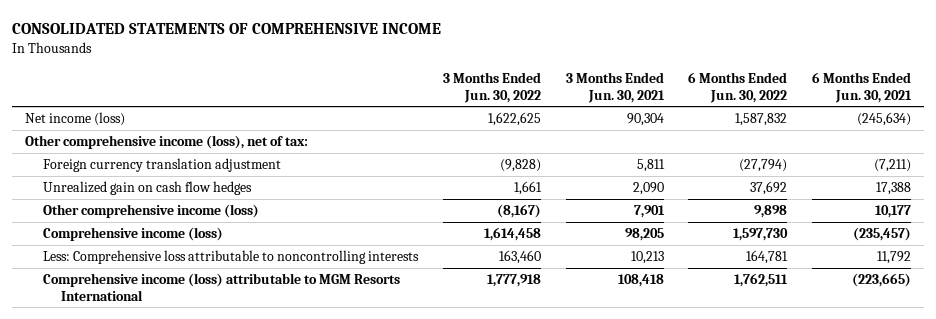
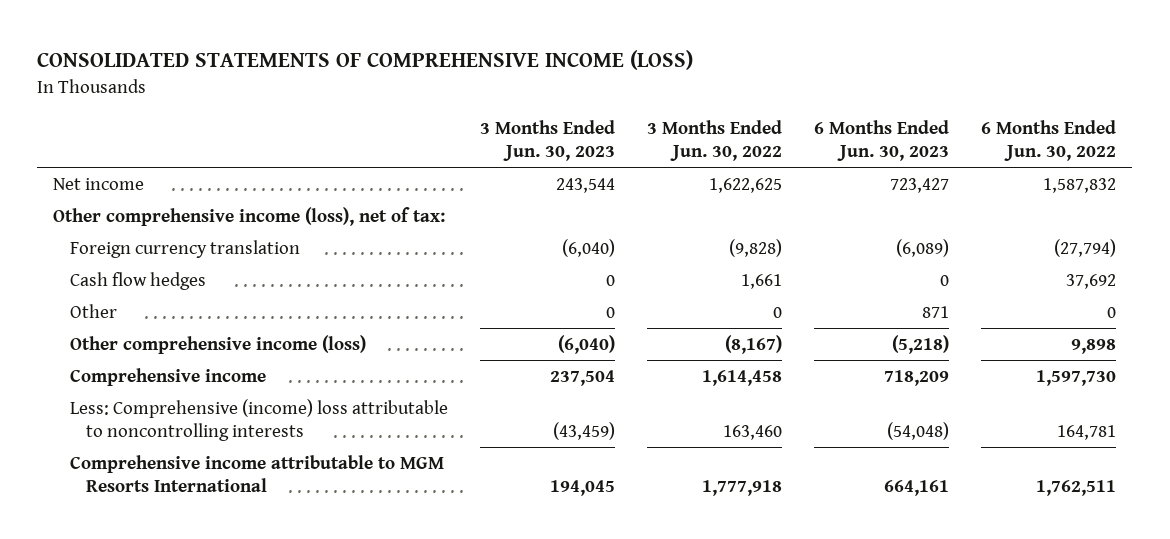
- CONSOLIDATED STATEMENTS OF COMPREHENSIVE INCOME
+ CONSOLIDATED STATEMENTS OF COMPREHENSIVE INCOME (LOSS)
- | 3 Months Ended Jun. 30, 2022 | 3 Months Ended Jun. 30, 2021 | 6 Months Ended Jun. 30, 2022 | 6 Months Ended Jun. 30, 2021
+ | 3 Months Ended Jun. 30, 2023 | 3 Months Ended Jun. 30, 2022 | 6 Months Ended Jun. 30, 2023 | 6 Months Ended Jun. 30, 2022
- Net income (loss) | 1,622,625 | 90,304 | 1,587,832 | (245,634)
+ Net income | 243,544 | 1,622,625 | 723,427 | 1,587,832
- Foreign currency translation adjustment | (9,828) | 5,811 | (27,794) | (7,211)
- Unrealized gain on cash flow hedges | 1,661 | 2,090 | 37,692 | 17,388
+ Foreign currency translation | (6,040) | (9,828) | (6,089) | (27,794)
+ Cash flow hedges | 0 | 1,661 | 0 | 37,692
+ Other | 0 | 0 | 871 | 0
- Comprehensive income (loss) | 1,614,458 | 98,205 | 1,597,730 | (235,457)
- Less: Comprehensive loss attributable to noncontrolling interests | 163,460 | 10,213 | 164,781 | 11,792
- Comprehensive income (loss) attributable to MGM Resorts International | 1,777,918 | 108,418 | 1,762,511 | (223,665)
+ Comprehensive income | 237,504 | 1,614,458 | 718,209 | 1,597,730
+ Less: Comprehensive (income) loss attributable to noncontrolling interests | (43,459) | 163,460 | (54,048) | 164,781
+ Comprehensive income attributable to MGM Resorts International | 194,045 | 1,777,918 | 664,161 | 1,762,511

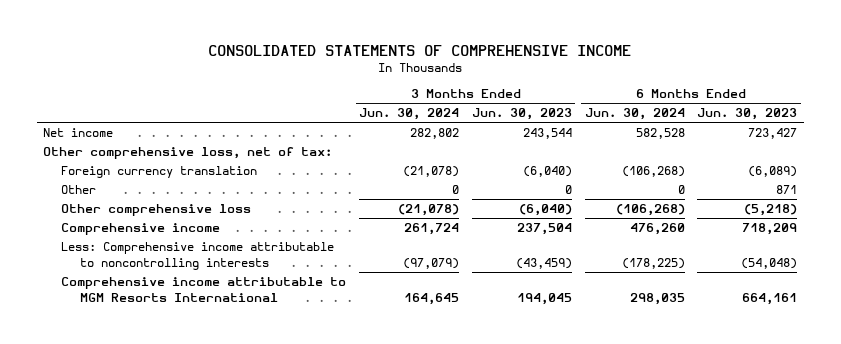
- CONSOLIDATED STATEMENTS OF COMPREHENSIVE INCOME (LOSS)
+ CONSOLIDATED STATEMENTS OF COMPREHENSIVE INCOME
- | 3 Months Ended Jun. 30, 2023 | 3 Months Ended Jun. 30, 2022 | 6 Months Ended Jun. 30, 2023 | 6 Months Ended Jun. 30, 2022
+ | 3 Months Ended Jun. 30, 2024 | 3 Months Ended Jun. 30, 2023 | 6 Months Ended Jun. 30, 2024 | 6 Months Ended Jun. 30, 2023
- Other comprehensive income (loss), net of tax:
+ Other comprehensive loss, net of tax:
- Cash flow hedges | 0 | 1,661 | 0 | 37,692
- Other comprehensive income (loss) | (6,040) | (8,167) | (5,218) | 9,898
+ Other comprehensive loss | (21,078) | (6,040) | (106,268) | (5,218)
- Less: Comprehensive (income) loss attributable to noncontrolling interests | (43,459) | 163,460 | (54,048) | 164,781
+ Less: Comprehensive income attributable to noncontrolling interests | (97,079) | (43,459) | (178,225) | (54,048)

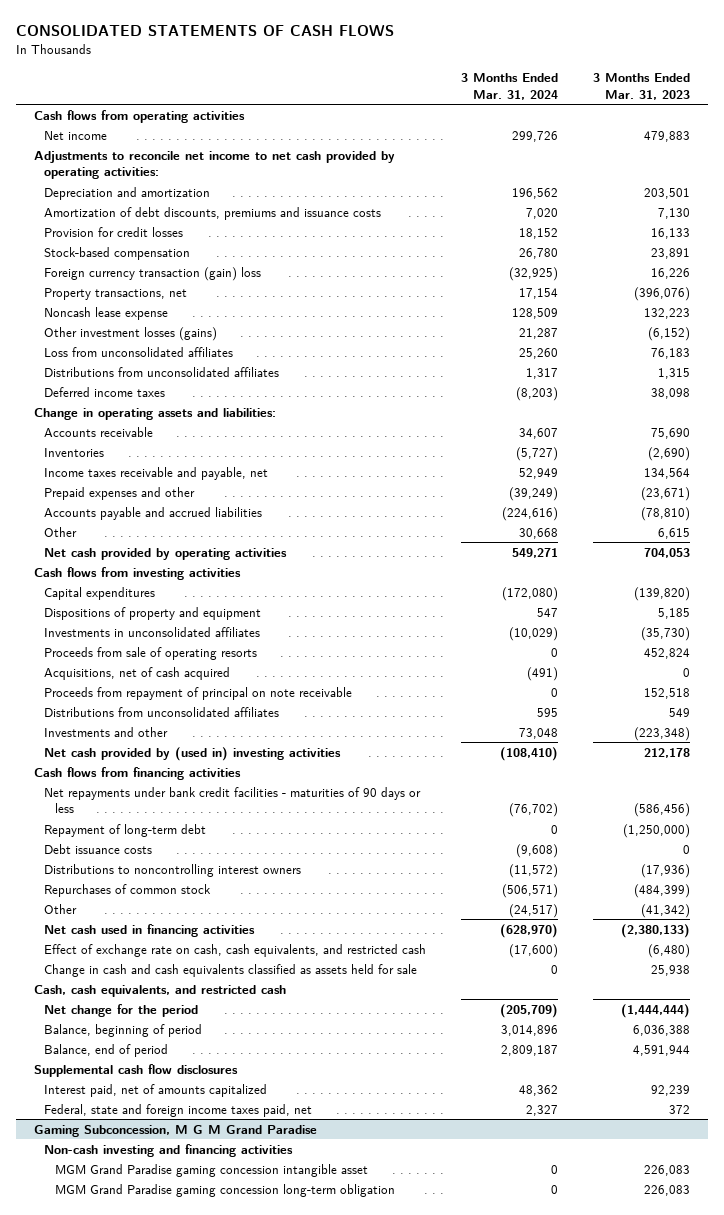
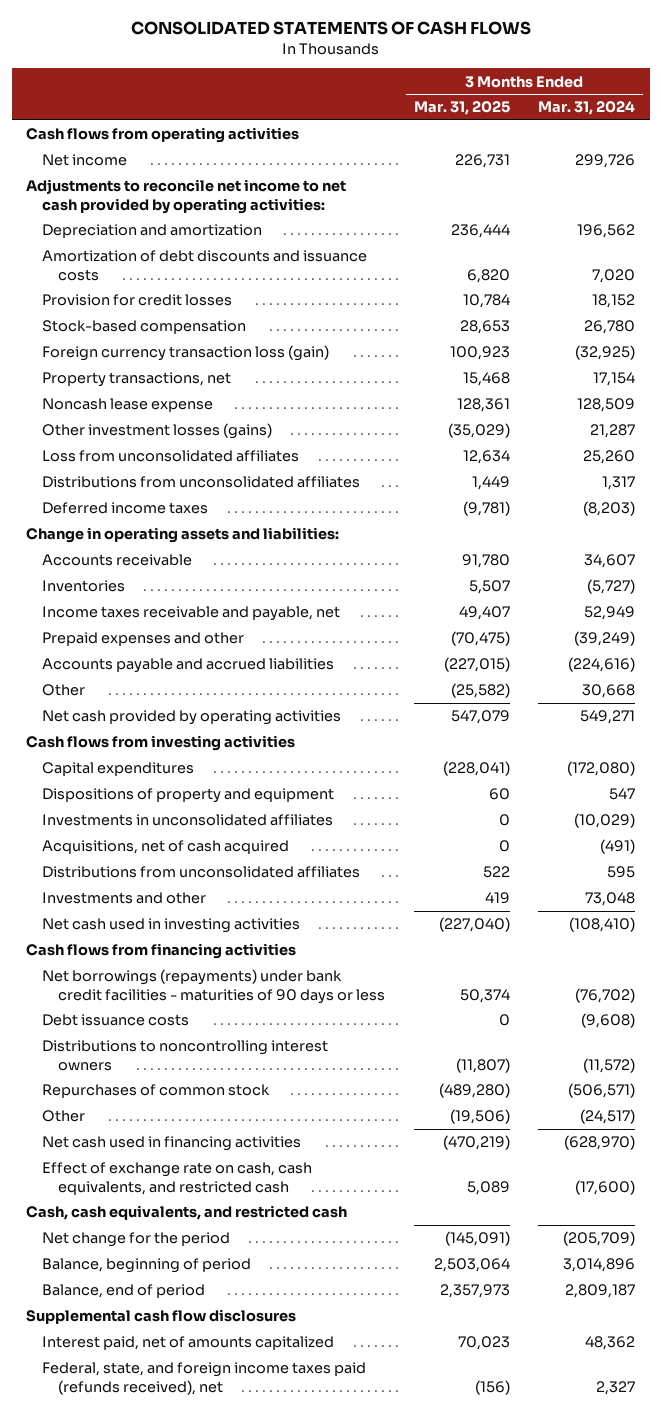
- | 3 Months Ended Mar. 31, 2024 | 3 Months Ended Mar. 31, 2023
+ | 3 Months Ended Mar. 31, 2025 | 3 Months Ended Mar. 31, 2024
- Amortization of debt discounts, premiums and issuance costs | 7,020 | 7,130
+ Amortization of debt discounts and issuance costs | 6,820 | 7,020
- Foreign currency transaction (gain) loss | (32,925) | 16,226
+ Foreign currency transaction loss (gain) | 100,923 | (32,925)
- Proceeds from sale of operating resorts | 0 | 452,824
- Proceeds from repayment of principal on note receivable | 0 | 152,518
- Net cash provided by (used in) investing activities | (108,410) | 212,178
+ Net cash used in investing activities | (227,040) | (108,410)
- Net repayments under bank credit facilities - maturities of 90 days or less | (76,702) | (586,456)
- Repayment of long-term debt | 0 | (1,250,000)
+ Net borrowings (repayments) under bank credit facilities - maturities of 90 days or less | 50,374 | (76,702)
- Change in cash and cash equivalents classified as assets held for sale | 0 | 25,938
- Federal, state and foreign income taxes paid, net | 2,327 | 372
- Gaming Subconcession, M G M Grand Paradise
- Non-cash investing and financing activities
- MGM Grand Paradise gaming concession intangible asset | 0 | 226,083
- MGM Grand Paradise gaming concession long-term obligation | 0 | 226,083
+ Federal, state, and foreign income taxes paid (refunds received), net | (156) | 2,327

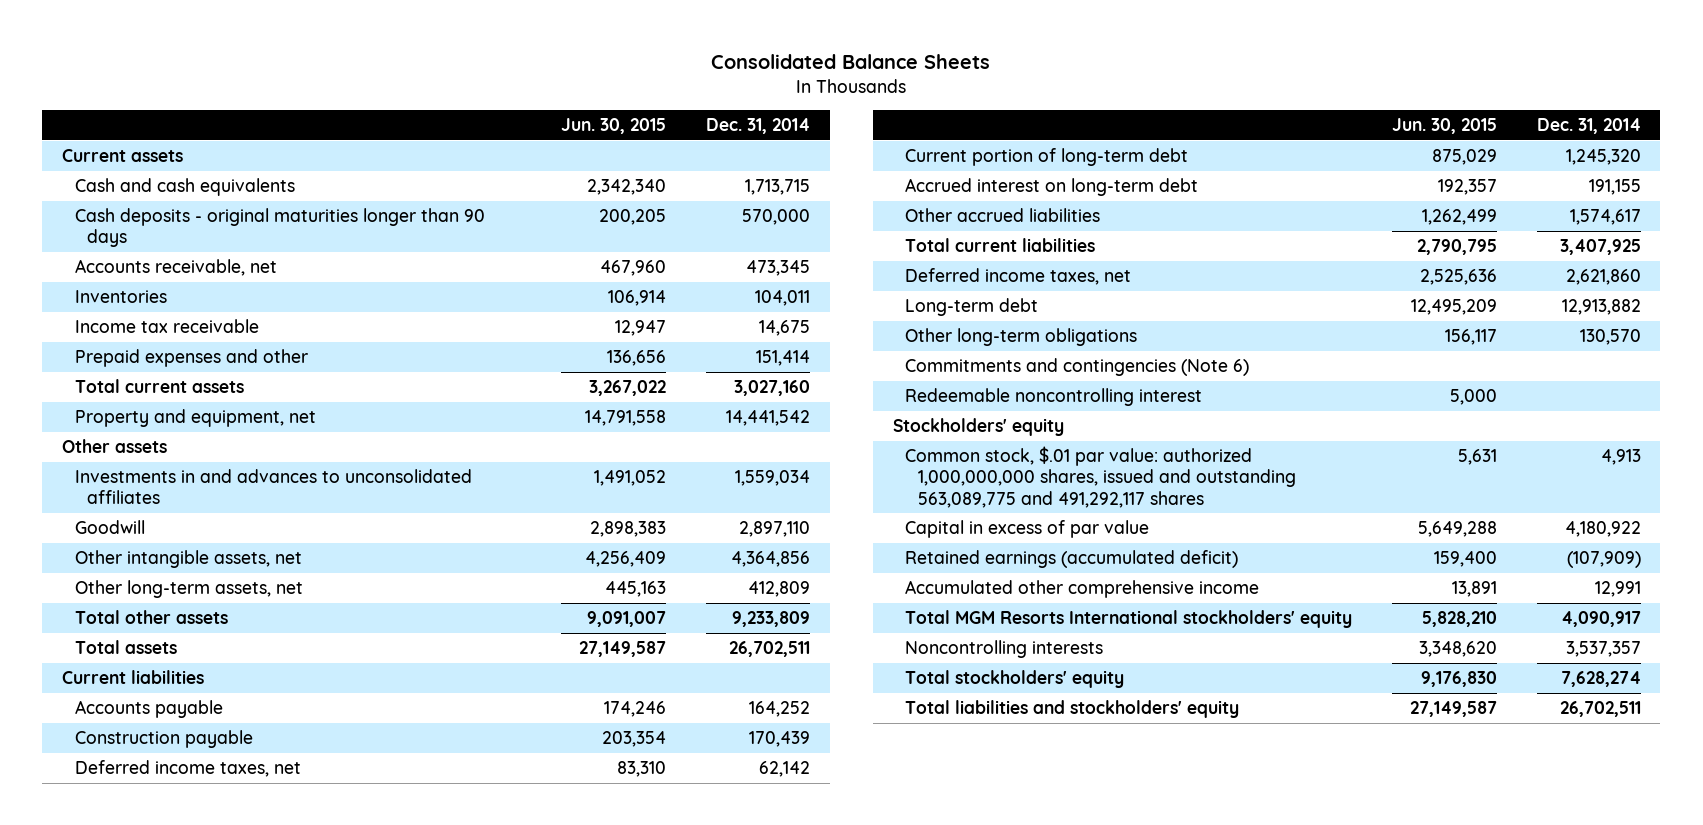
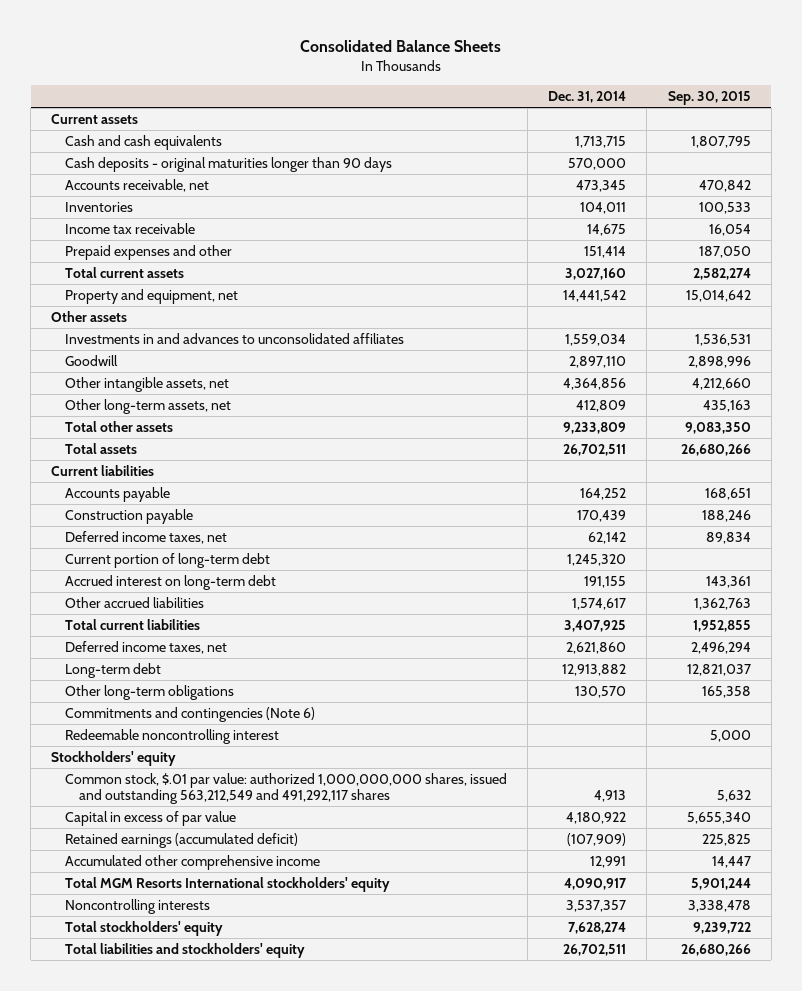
- | Jun. 30, 2015 | Dec. 31, 2014
+ | Dec. 31, 2014 | Sep. 30, 2015
- Common stock, $.01 par value: authorized 1,000,000,000 shares, issued and outstanding 563,089,775 and 491,292,117 shares | 5,631 | 4,913
+ Common stock, $.01 par value: authorized 1,000,000,000 shares, issued and outstanding 563,212,549 and 491,292,117 shares | 4,913 | 5,632

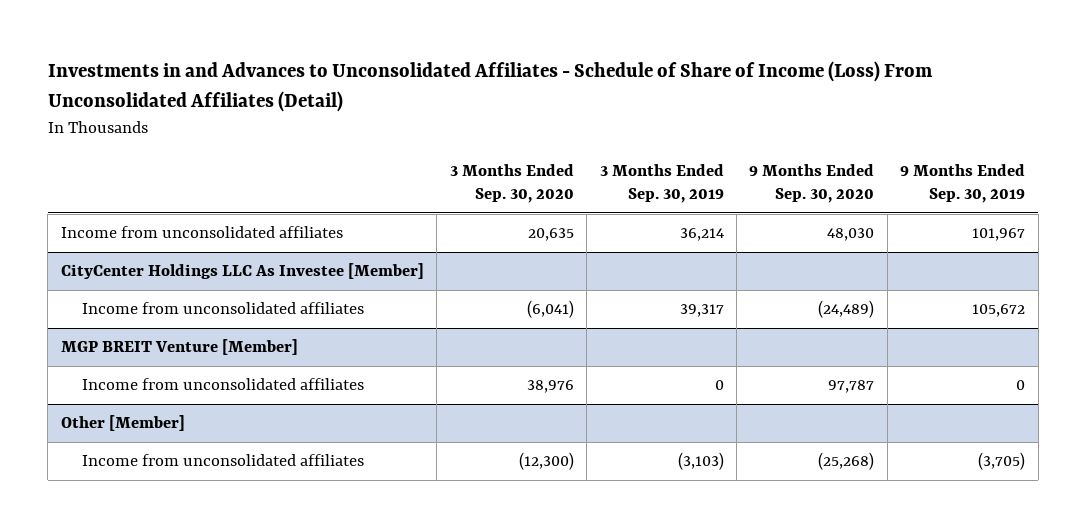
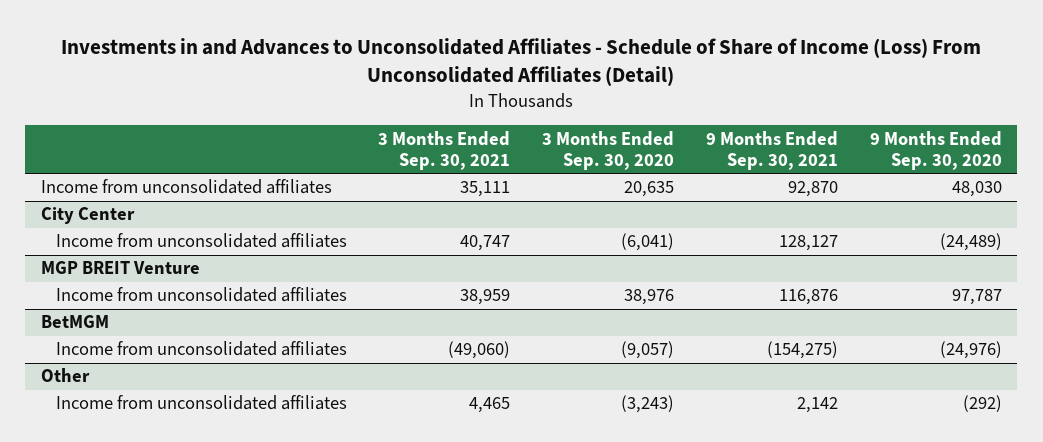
- | 3 Months Ended Sep. 30, 2020 | 3 Months Ended Sep. 30, 2019 | 9 Months Ended Sep. 30, 2020 | 9 Months Ended Sep. 30, 2019
+ | 3 Months Ended Sep. 30, 2021 | 3 Months Ended Sep. 30, 2020 | 9 Months Ended Sep. 30, 2021 | 9 Months Ended Sep. 30, 2020
- CityCenter Holdings LLC As Investee [Member]
+ City Center
- MGP BREIT Venture [Member]
+ MGP BREIT Venture
- Other [Member]
- Income from unconsolidated affiliates | (12,300) | (3,103) | (25,268) | (3,705)
+ BetMGM
+ Income from unconsolidated affiliates | (49,060) | (9,057) | (154,275) | (24,976)
+ Other
+ Income from unconsolidated affiliates | 4,465 | (3,243) | 2,142 | (292)

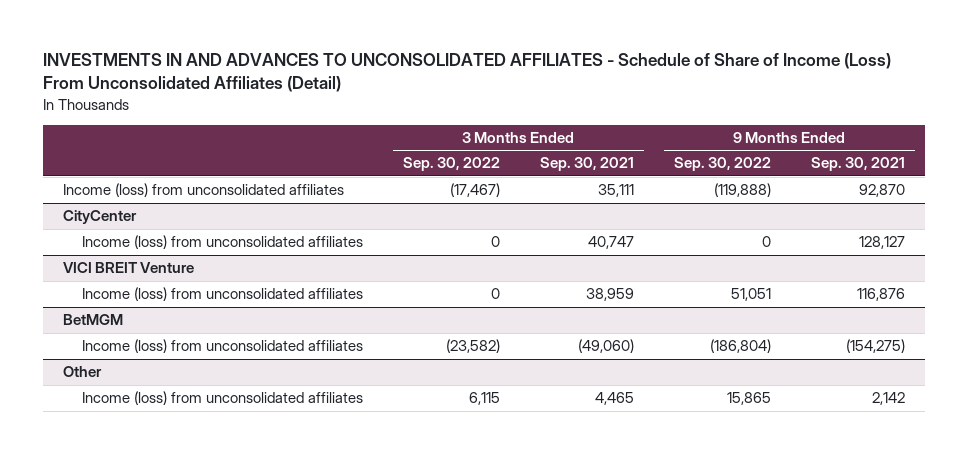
- Investments in and Advances to Unconsolidated Affiliates - Schedule of Share of Income (Loss) From Unconsolidated Affiliates (Detail)
+ INVESTMENTS IN AND ADVANCES TO UNCONSOLIDATED AFFILIATES - Schedule of Share of Income (Loss) From Unconsolidated Affiliates (Detail)
- | 3 Months Ended Sep. 30, 2021 | 3 Months Ended Sep. 30, 2020 | 9 Months Ended Sep. 30, 2021 | 9 Months Ended Sep. 30, 2020
+ | 3 Months Ended Sep. 30, 2022 | 3 Months Ended Sep. 30, 2021 | 9 Months Ended Sep. 30, 2022 | 9 Months Ended Sep. 30, 2021
- Income from unconsolidated affiliates | 35,111 | 20,635 | 92,870 | 48,030
- City Center
- Income from unconsolidated affiliates | 40,747 | (6,041) | 128,127 | (24,489)
- MGP BREIT Venture
- Income from unconsolidated affiliates | 38,959 | 38,976 | 116,876 | 97,787
+ Income (loss) from unconsolidated affiliates | (17,467) | 35,111 | (119,888) | 92,870
+ CityCenter
+ Income (loss) from unconsolidated affiliates | 0 | 40,747 | 0 | 128,127
+ VICI BREIT Venture
+ Income (loss) from unconsolidated affiliates | 0 | 38,959 | 51,051 | 116,876
@ BetMGM
- Income from unconsolidated affiliates | (49,060) | (9,057) | (154,275) | (24,976)
+ Income (loss) from unconsolidated affiliates | (23,582) | (49,060) | (186,804) | (154,275)
@ Other
- Income from unconsolidated affiliates | 4,465 | (3,243) | 2,142 | (292)
+ Income (loss) from unconsolidated affiliates | 6,115 | 4,465 | 15,865 | 2,142

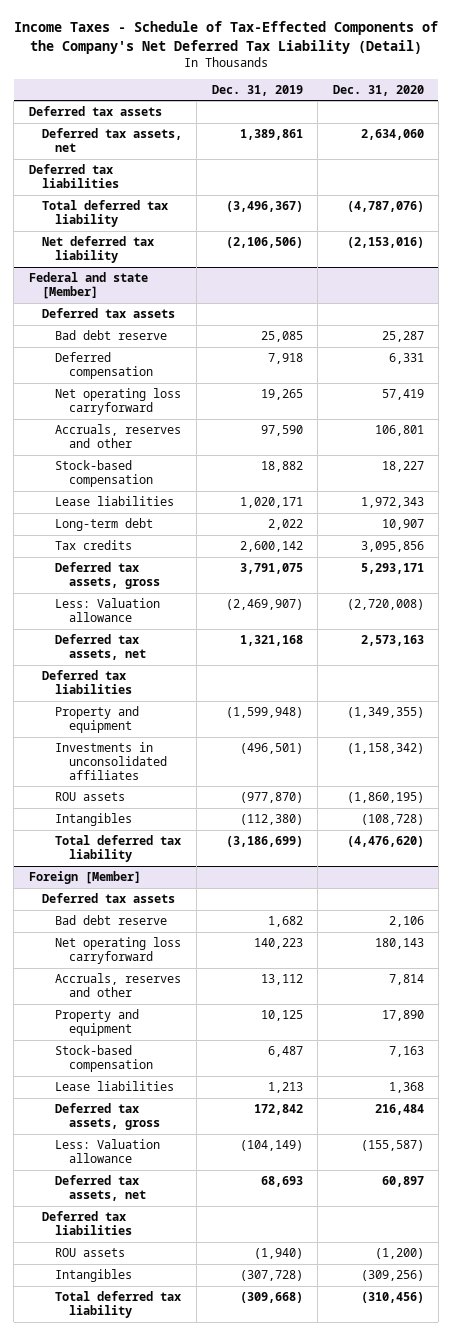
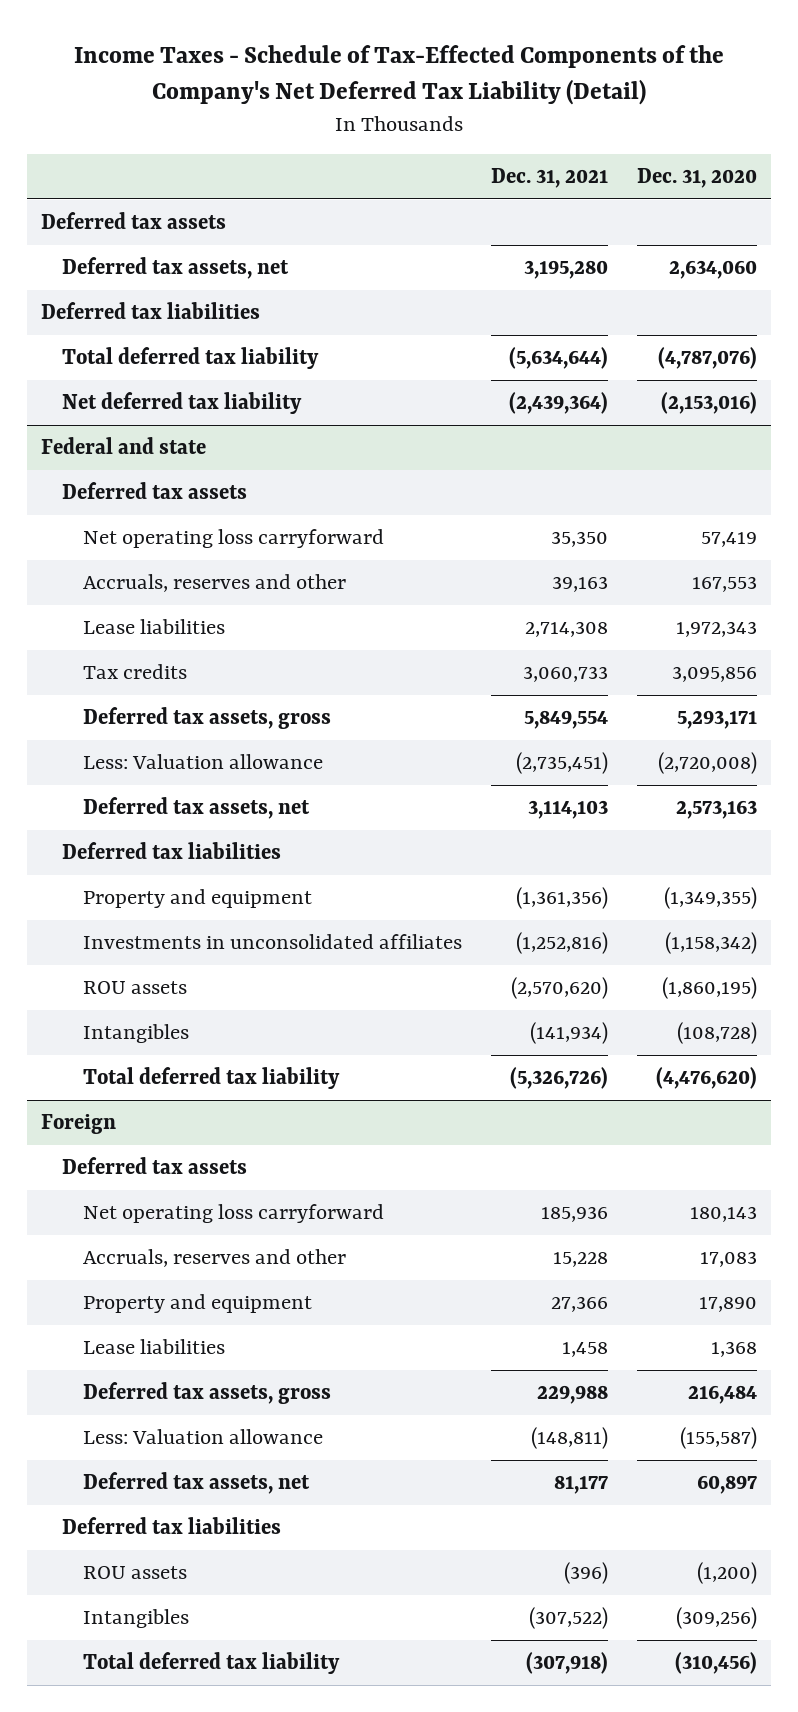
- | Dec. 31, 2019 | Dec. 31, 2020
+ | Dec. 31, 2021 | Dec. 31, 2020
- Federal and state [Member]
+ Federal and state
- Bad debt reserve | 25,085 | 25,287
- Deferred compensation | 7,918 | 6,331
- Accruals, reserves and other | 97,590 | 106,801
- Stock-based compensation | 18,882 | 18,227
+ Accruals, reserves and other | 39,163 | 167,553
- Long-term debt | 2,022 | 10,907
- Foreign [Member]
+ Foreign
- Bad debt reserve | 1,682 | 2,106
- Accruals, reserves and other | 13,112 | 7,814
+ Accruals, reserves and other | 15,228 | 17,083
- Stock-based compensation | 6,487 | 7,163

